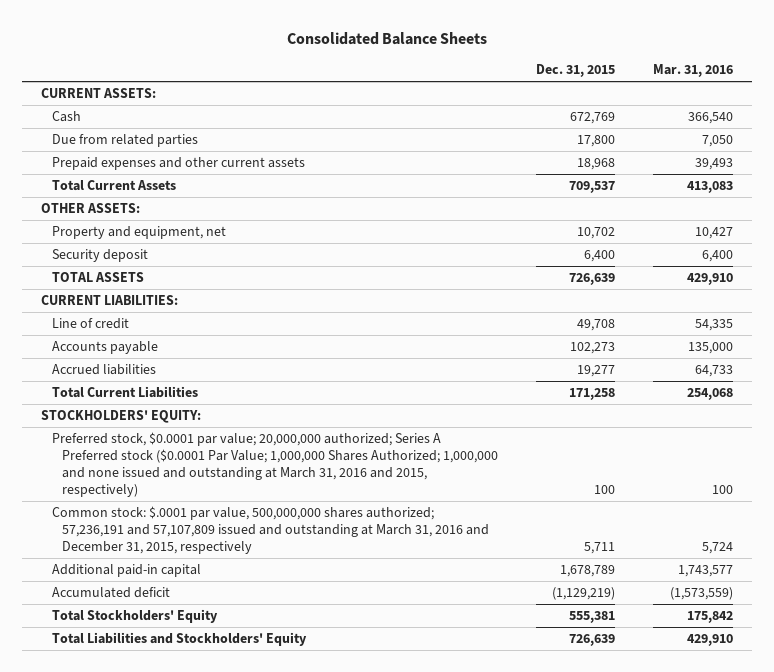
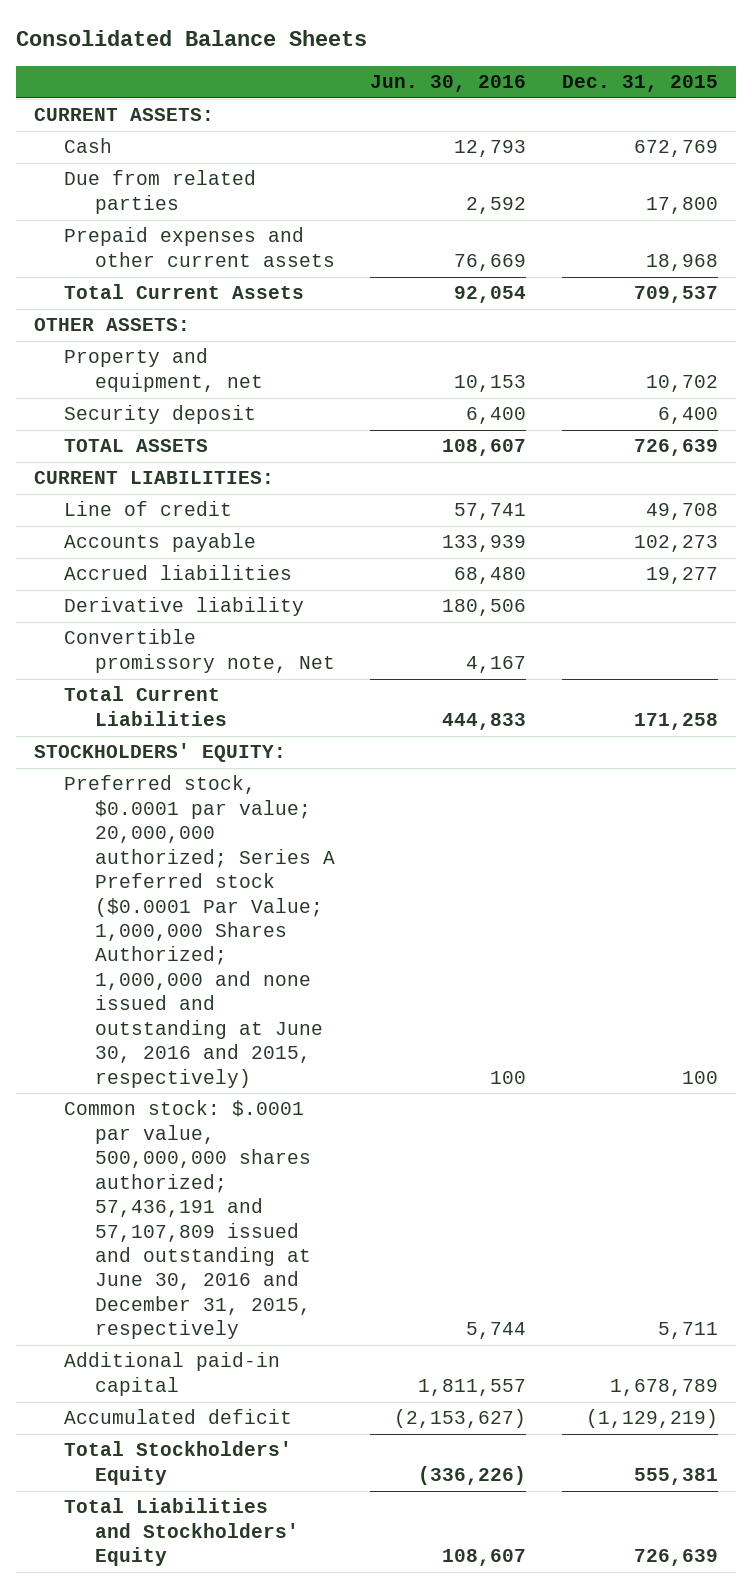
- | Dec. 31, 2015 | Mar. 31, 2016
+ | Jun. 30, 2016 | Dec. 31, 2015
+ Derivative liability | 180,506 |
+ Convertible promissory note, Net | 4,167 |
- Preferred stock, $0.0001 par value; 20,000,000 authorized; Series A Preferred stock ($0.0001 Par Value; 1,000,000 Shares Authorized; 1,000,000 and none issued and outstanding at March 31, 2016 and 2015, respectively) | 100 | 100
- Common stock: $.0001 par value, 500,000,000 shares authorized; 57,236,191 and 57,107,809 issued and outstanding at March 31, 2016 and December 31, 2015, respectively | 5,711 | 5,724
+ Preferred stock, $0.0001 par value; 20,000,000 authorized; Series A Preferred stock ($0.0001 Par Value; 1,000,000 Shares Authorized; 1,000,000 and none issued and outstanding at June 30, 2016 and 2015, respectively) | 100 | 100
+ Common stock: $.0001 par value, 500,000,000 shares authorized; 57,436,191 and 57,107,809 issued and outstanding at June 30, 2016 and December 31, 2015, respectively | 5,744 | 5,711

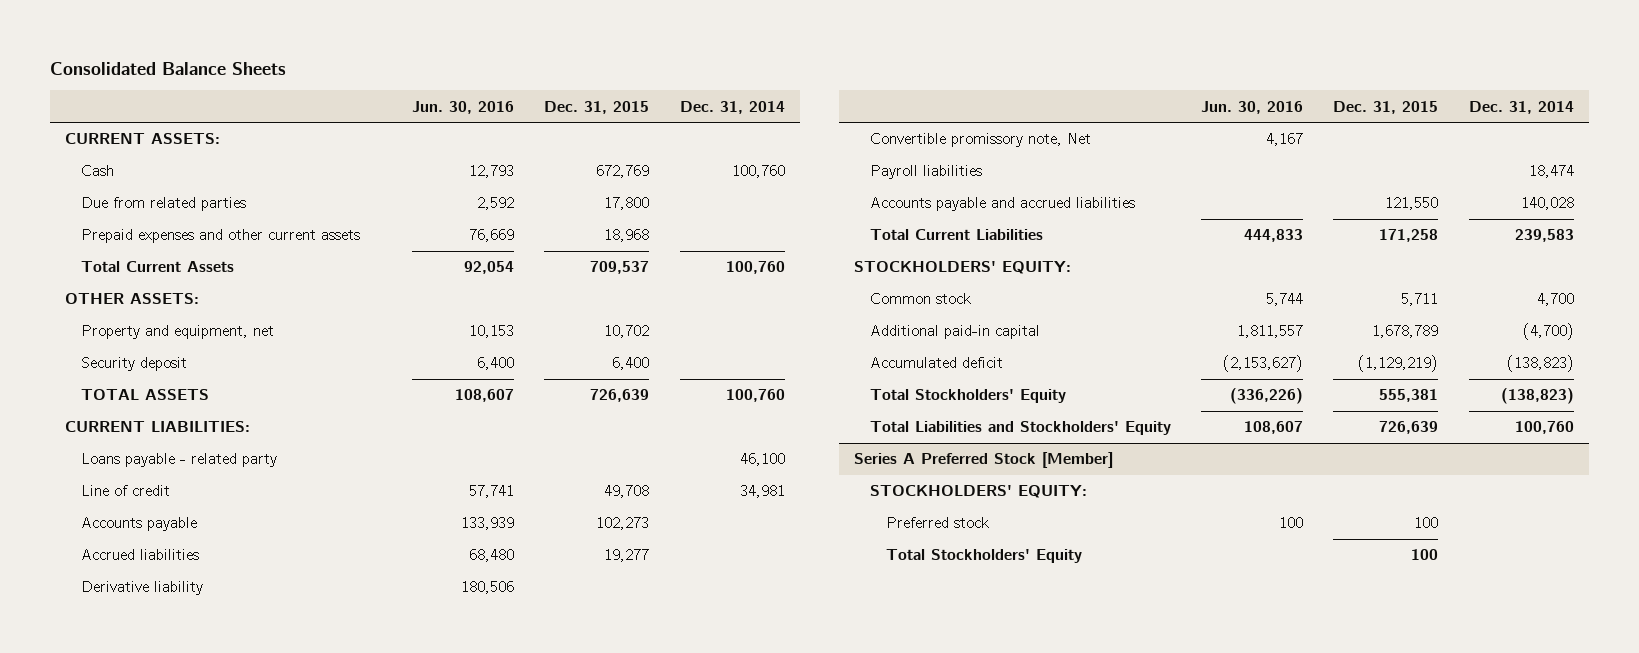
- | Jun. 30, 2016 | Dec. 31, 2015
+ | Jun. 30, 2016 | Dec. 31, 2015 | Dec. 31, 2014
+ Loans payable - related party | | | 46,100
+ Payroll liabilities | | | 18,474
+ Accounts payable and accrued liabilities | | 121,550 | 140,028
- Preferred stock, $0.0001 par value; 20,000,000 authorized; Series A Preferred stock ($0.0001 Par Value; 1,000,000 Shares Authorized; 1,000,000 and none issued and outstanding at June 30, 2016 and 2015, respectively) | 100 | 100
- Common stock: $.0001 par value, 500,000,000 shares authorized; 57,436,191 and 57,107,809 issued and outstanding at June 30, 2016 and December 31, 2015, respectively | 5,744 | 5,711
+ Common stock | 5,744 | 5,711 | 4,700
+ Series A Preferred Stock [Member]
+ STOCKHOLDERS' EQUITY:
+ Preferred stock | 100 | 100 |
+ Total Stockholders' Equity | | 100 |

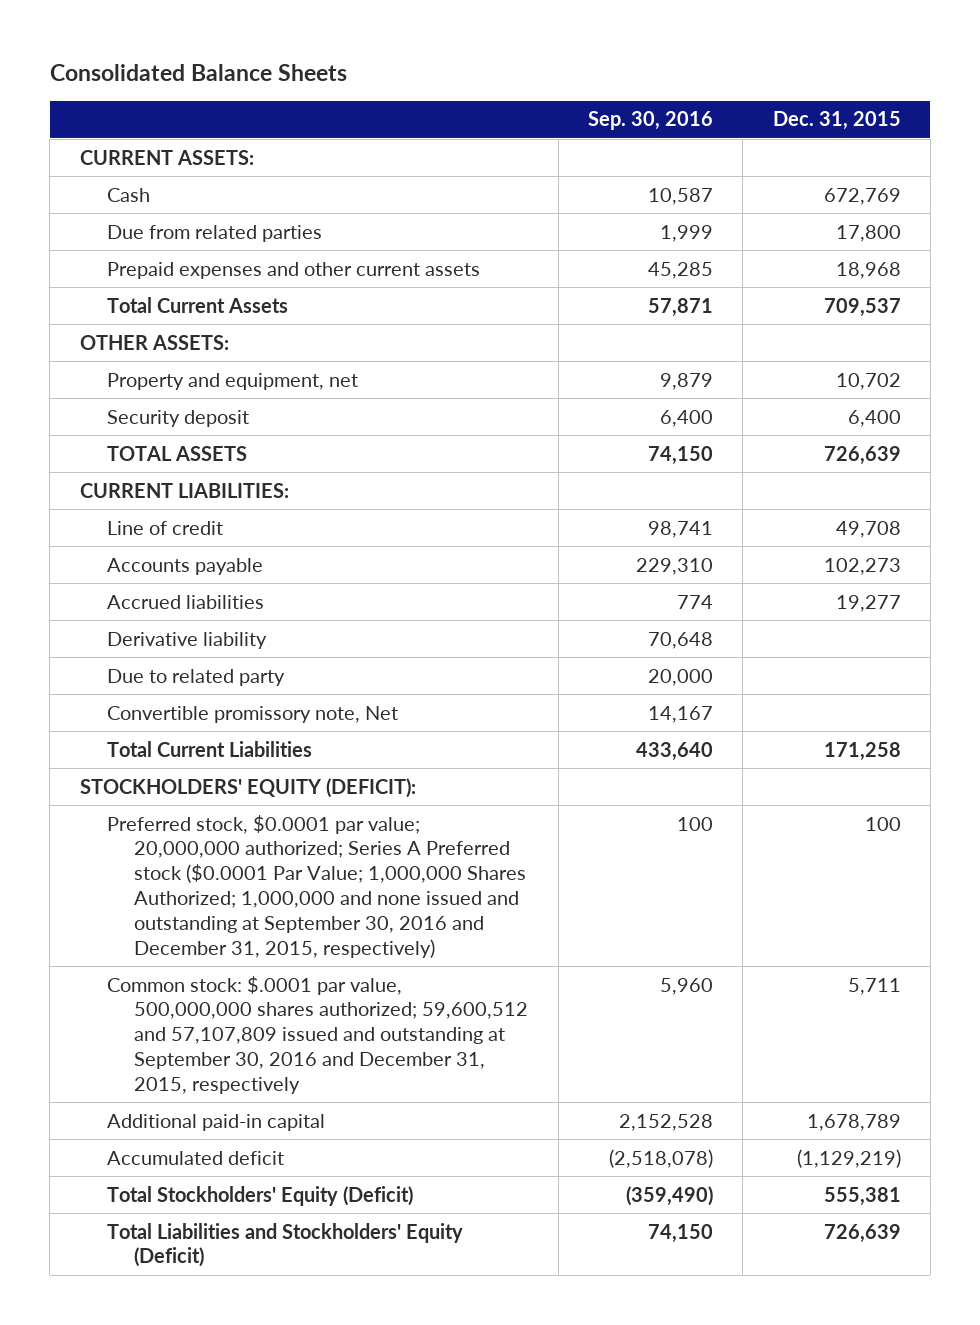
- | Jun. 30, 2016 | Dec. 31, 2015 | Dec. 31, 2014
+ | Sep. 30, 2016 | Dec. 31, 2015
- Loans payable - related party | | | 46,100
+ Due to related party | 20,000 |
- Payroll liabilities | | | 18,474
- Accounts payable and accrued liabilities | | 121,550 | 140,028
- STOCKHOLDERS' EQUITY:
- Common stock | 5,744 | 5,711 | 4,700
+ STOCKHOLDERS' EQUITY (DEFICIT):
+ Preferred stock, $0.0001 par value; 20,000,000 authorized; Series A Preferred stock ($0.0001 Par Value; 1,000,000 Shares Authorized; 1,000,000 and none issued and outstanding at September 30, 2016 and December 31, 2015, respectively) | 100 | 100
+ Common stock: $.0001 par value, 500,000,000 shares authorized; 59,600,512 and 57,107,809 issued and outstanding at September 30, 2016 and December 31, 2015, respectively | 5,960 | 5,711
- Total Stockholders' Equity | (336,226) | 555,381 | (138,823)
- Total Liabilities and Stockholders' Equity | 108,607 | 726,639 | 100,760
- Series A Preferred Stock [Member]
- STOCKHOLDERS' EQUITY:
- Preferred stock | 100 | 100 |
- Total Stockholders' Equity | | 100 |
+ Total Stockholders' Equity (Deficit) | (359,490) | 555,381
+ Total Liabilities and Stockholders' Equity (Deficit) | 74,150 | 726,639

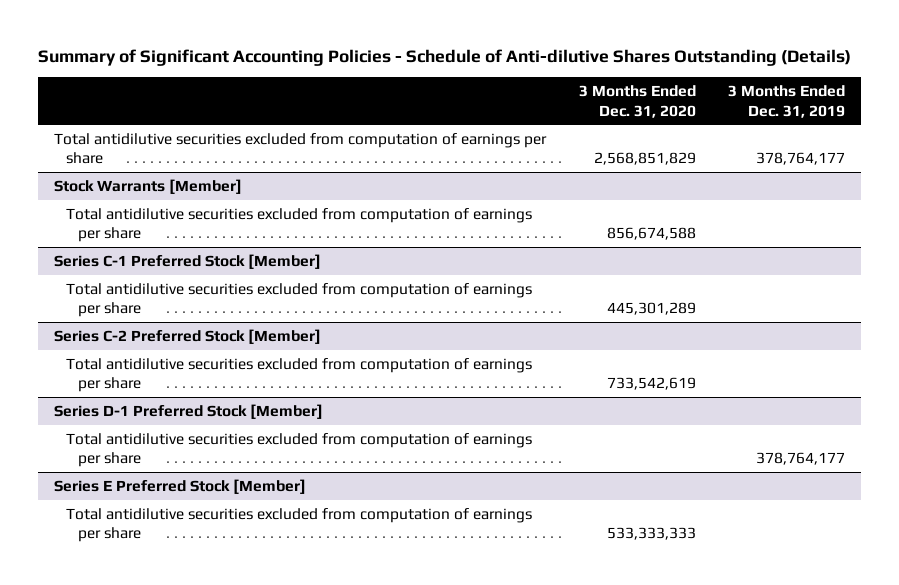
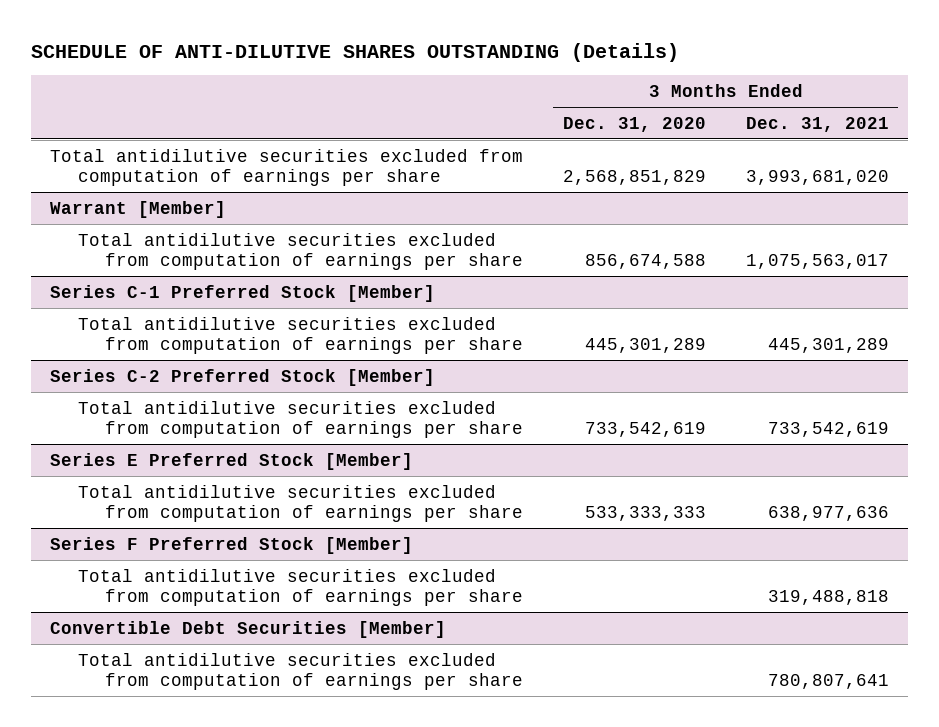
- Summary of Significant Accounting Policies - Schedule of Anti-dilutive Shares Outstanding (Details)
+ SCHEDULE OF ANTI-DILUTIVE SHARES OUTSTANDING (Details)
- | 3 Months Ended Dec. 31, 2020 | 3 Months Ended Dec. 31, 2019
+ | 3 Months Ended Dec. 31, 2020 | 3 Months Ended Dec. 31, 2021
- Stock Warrants [Member]
+ Warrant [Member]
- Series D-1 Preferred Stock [Member]
- Total antidilutive securities excluded from computation of earnings per share | | 378,764,177
+ Series F Preferred Stock [Member]
+ Total antidilutive securities excluded from computation of earnings per share | | 319,488,818
+ Convertible Debt Securities [Member]
+ Total antidilutive securities excluded from computation of earnings per share | | 780,807,641

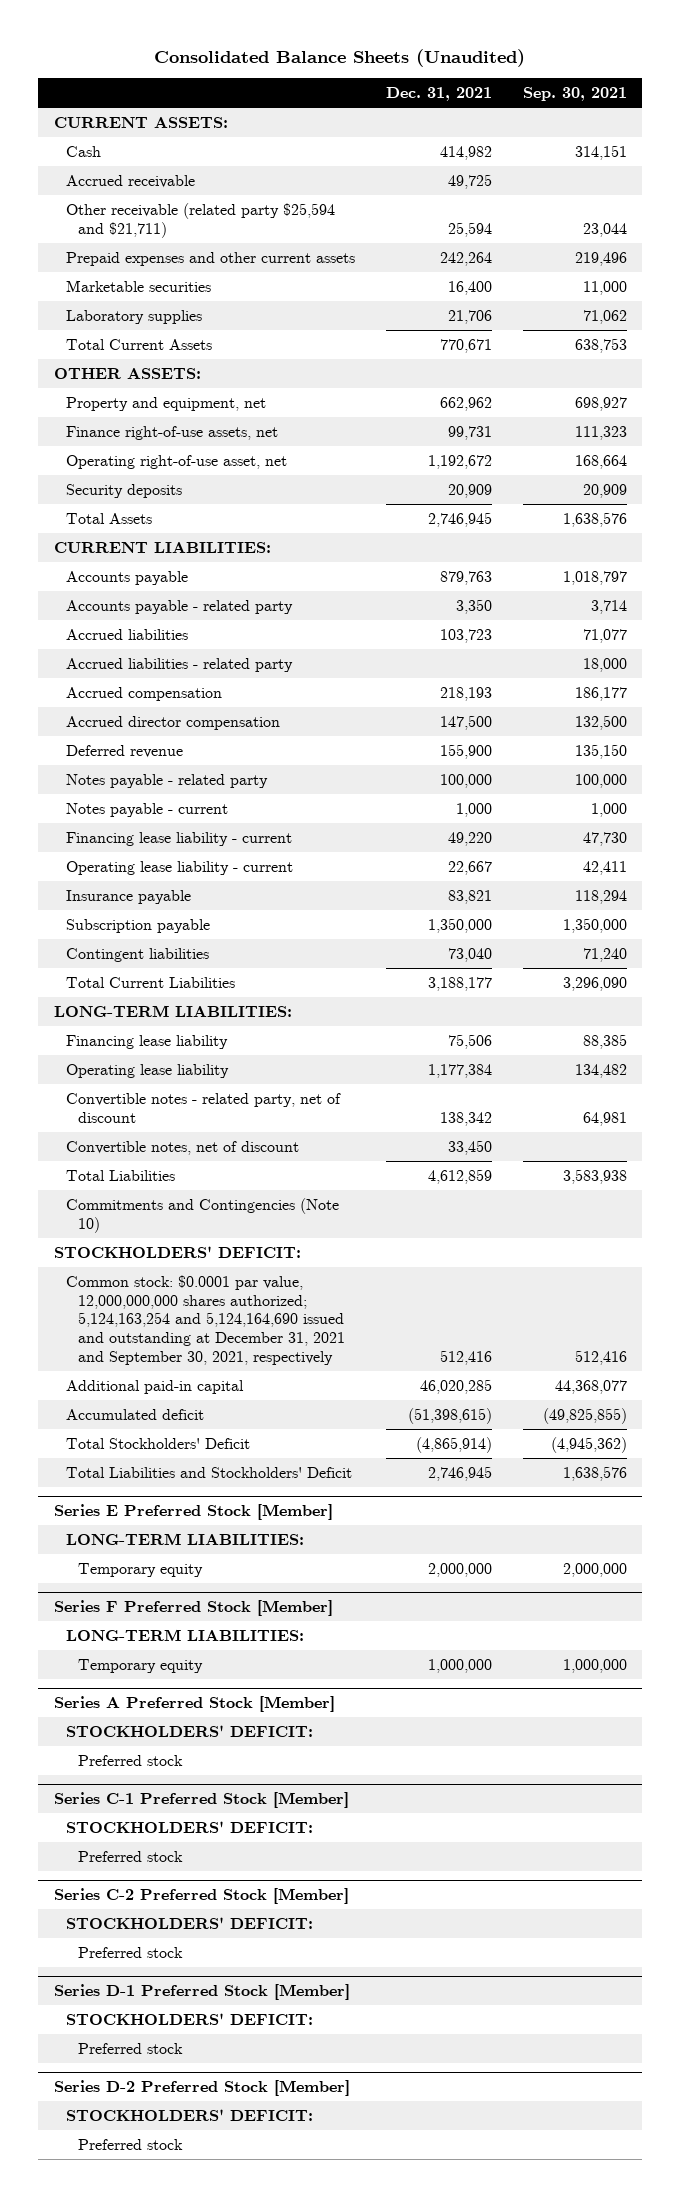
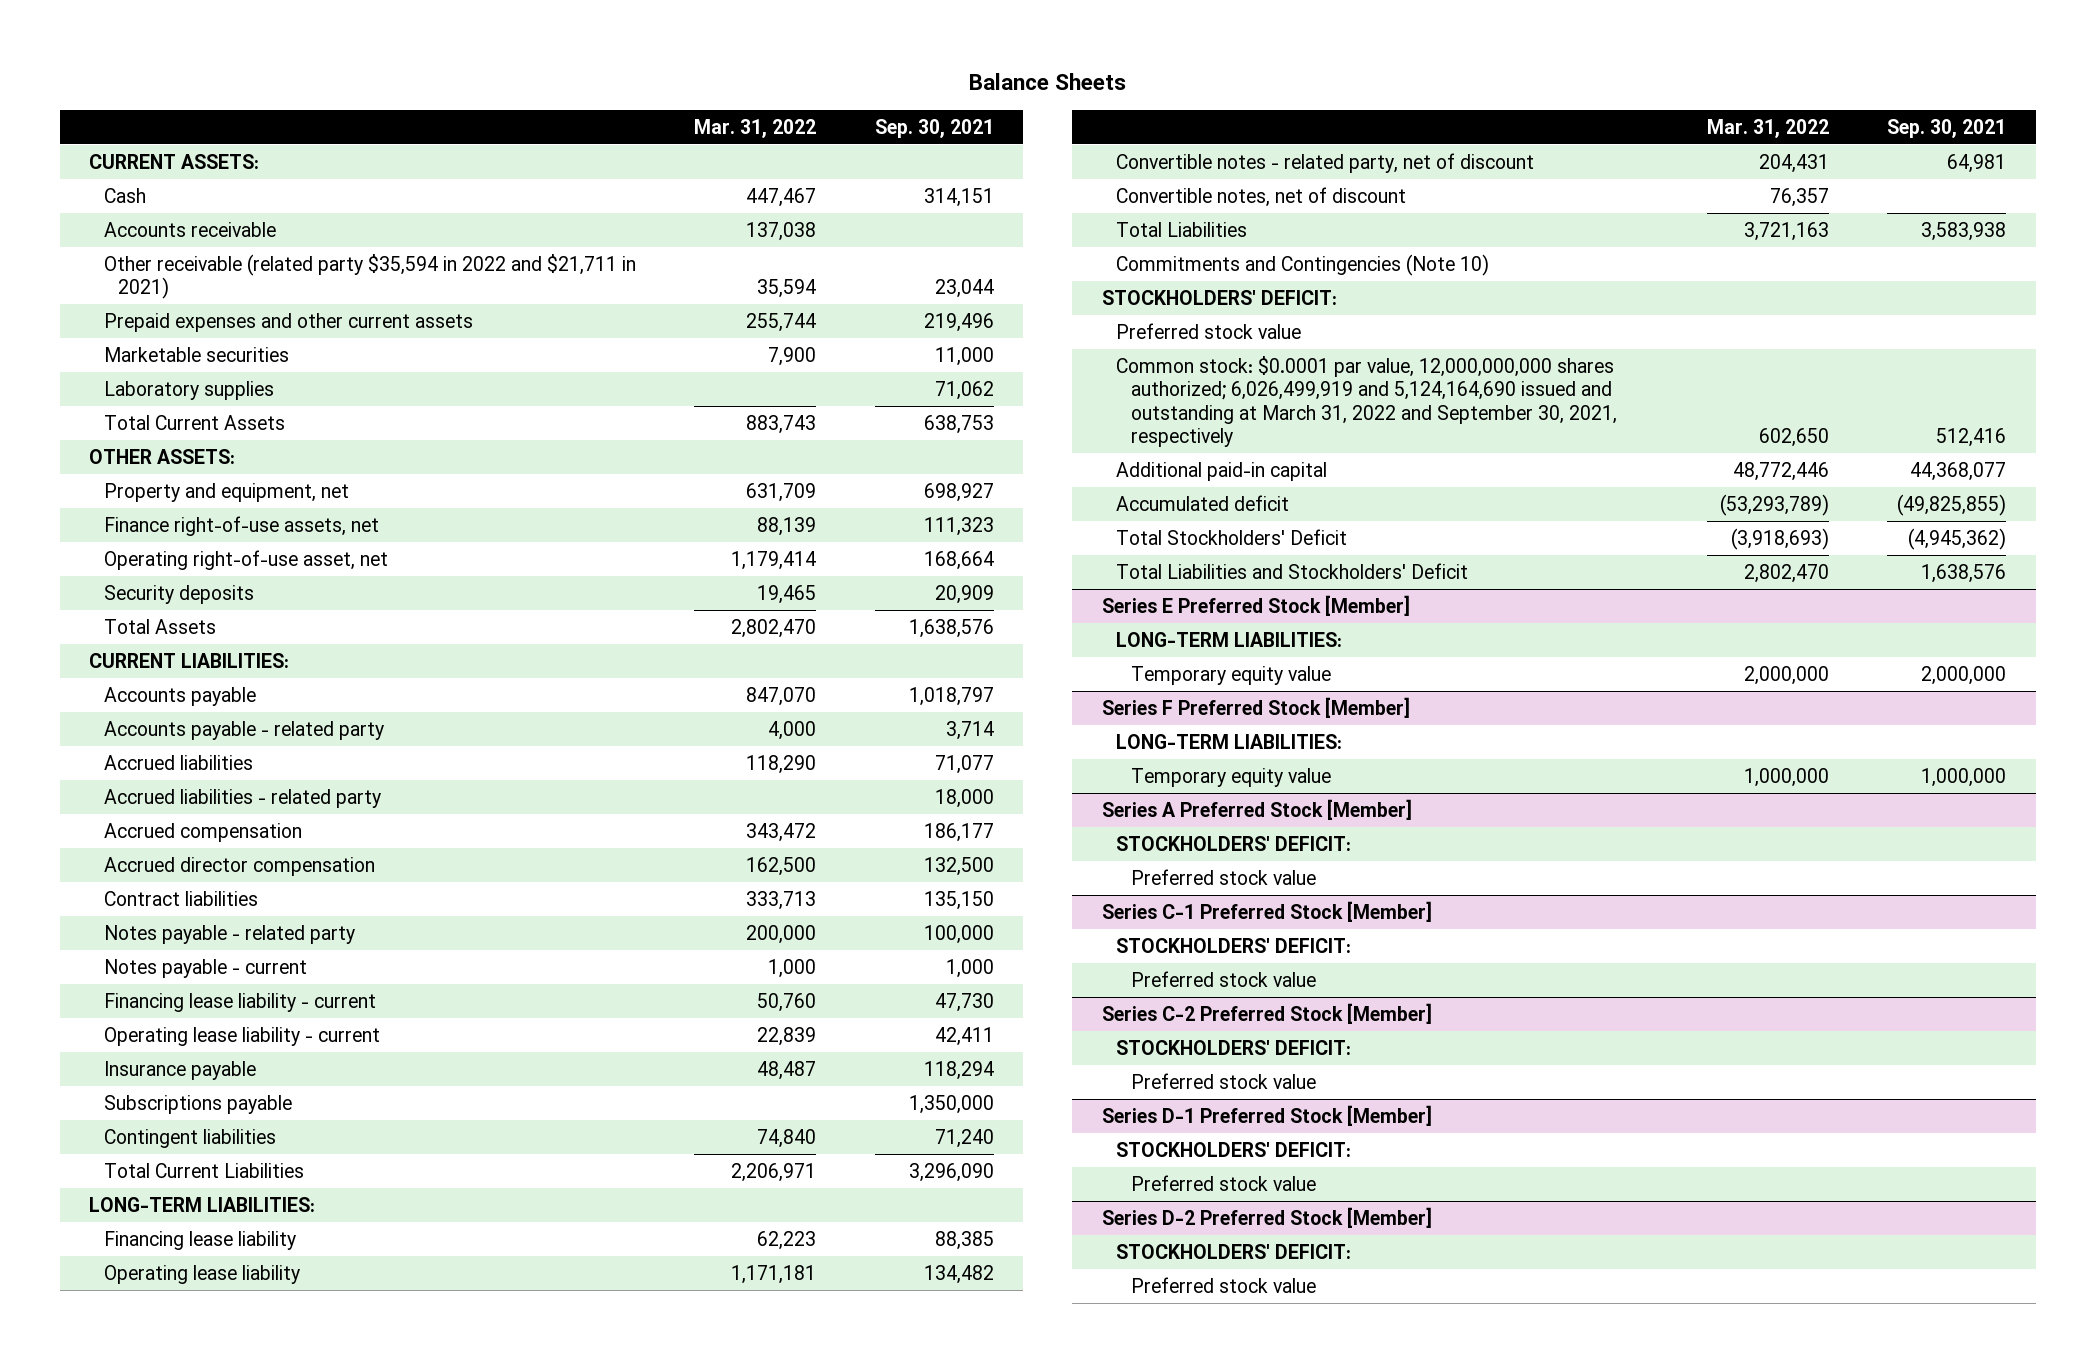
- Consolidated Balance Sheets (Unaudited)
+ Balance Sheets
- | Dec. 31, 2021 | Sep. 30, 2021
+ | Mar. 31, 2022 | Sep. 30, 2021
- Accrued receivable | 49,725 |
- Other receivable (related party $25,594 and $21,711) | 25,594 | 23,044
+ Accounts receivable | 137,038 |
+ Other receivable (related party $35,594 in 2022 and $21,711 in 2021) | 35,594 | 23,044
- Deferred revenue | 155,900 | 135,150
+ Contract liabilities | 333,713 | 135,150
- Subscription payable | 1,350,000 | 1,350,000
+ Subscriptions payable | | 1,350,000
- Common stock: $0.0001 par value, 12,000,000,000 shares authorized; 5,124,163,254 and 5,124,164,690 issued and outstanding at December 31, 2021 and September 30, 2021, respectively | 512,416 | 512,416
+ Preferred stock value
+ Common stock: $0.0001 par value, 12,000,000,000 shares authorized; 6,026,499,919 and 5,124,164,690 issued and outstanding at March 31, 2022 and September 30, 2021, respectively | 602,650 | 512,416
@ Series E Preferred Stock [Member]
- Temporary equity | 2,000,000 | 2,000,000
+ Temporary equity value | 2,000,000 | 2,000,000
@ Series F Preferred Stock [Member]
- Temporary equity | 1,000,000 | 1,000,000
+ Temporary equity value | 1,000,000 | 1,000,000
@ Series A Preferred Stock [Member]
- Preferred stock
+ Preferred stock value
@ Series C-1 Preferred Stock [Member]
- Preferred stock
+ Preferred stock value
@ Series C-2 Preferred Stock [Member]
- Preferred stock
+ Preferred stock value
@ Series D-1 Preferred Stock [Member]
- Preferred stock
+ Preferred stock value
@ Series D-2 Preferred Stock [Member]
- Preferred stock
+ Preferred stock value

